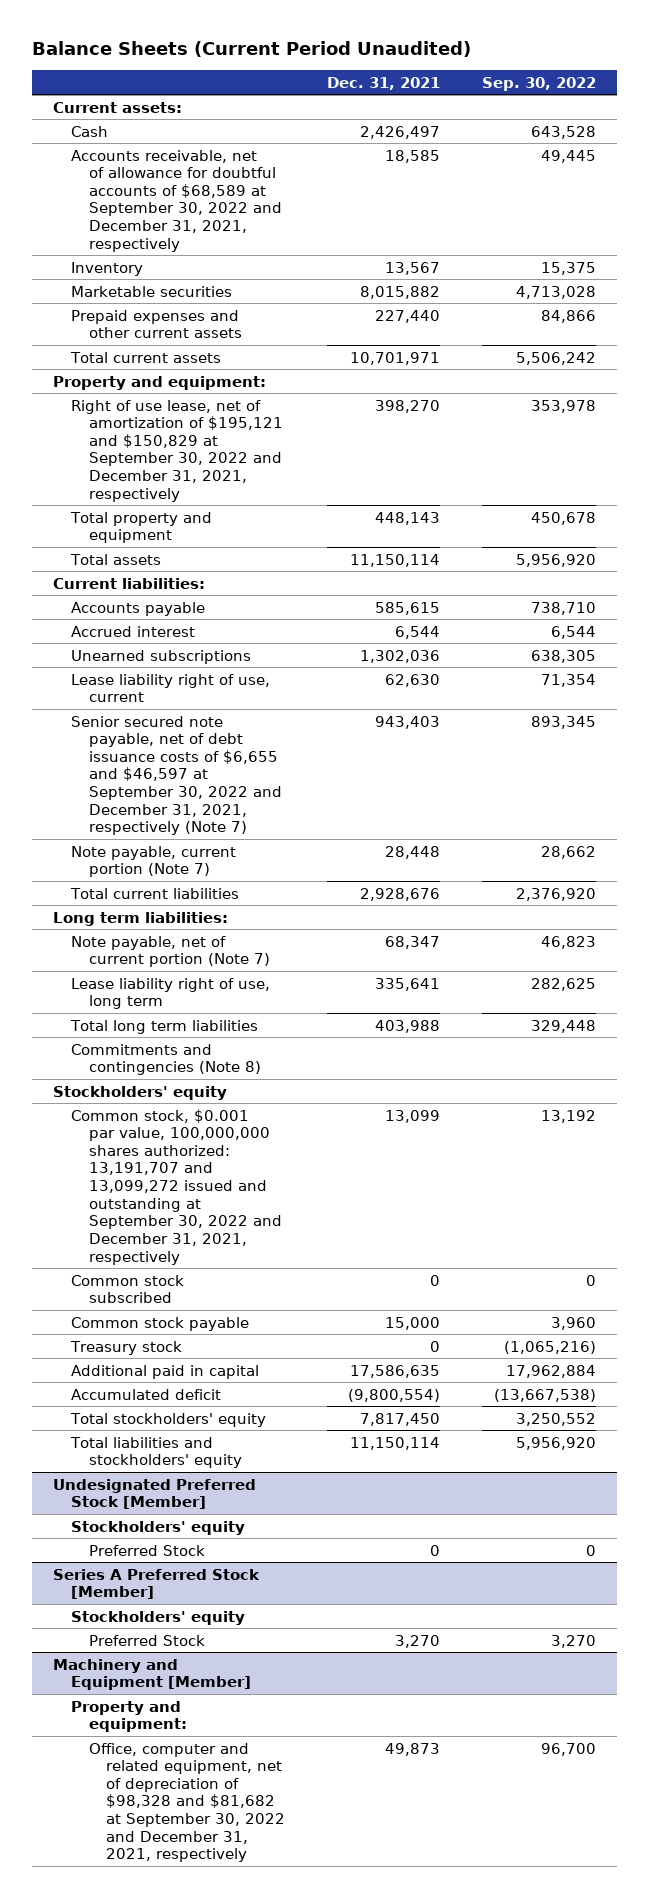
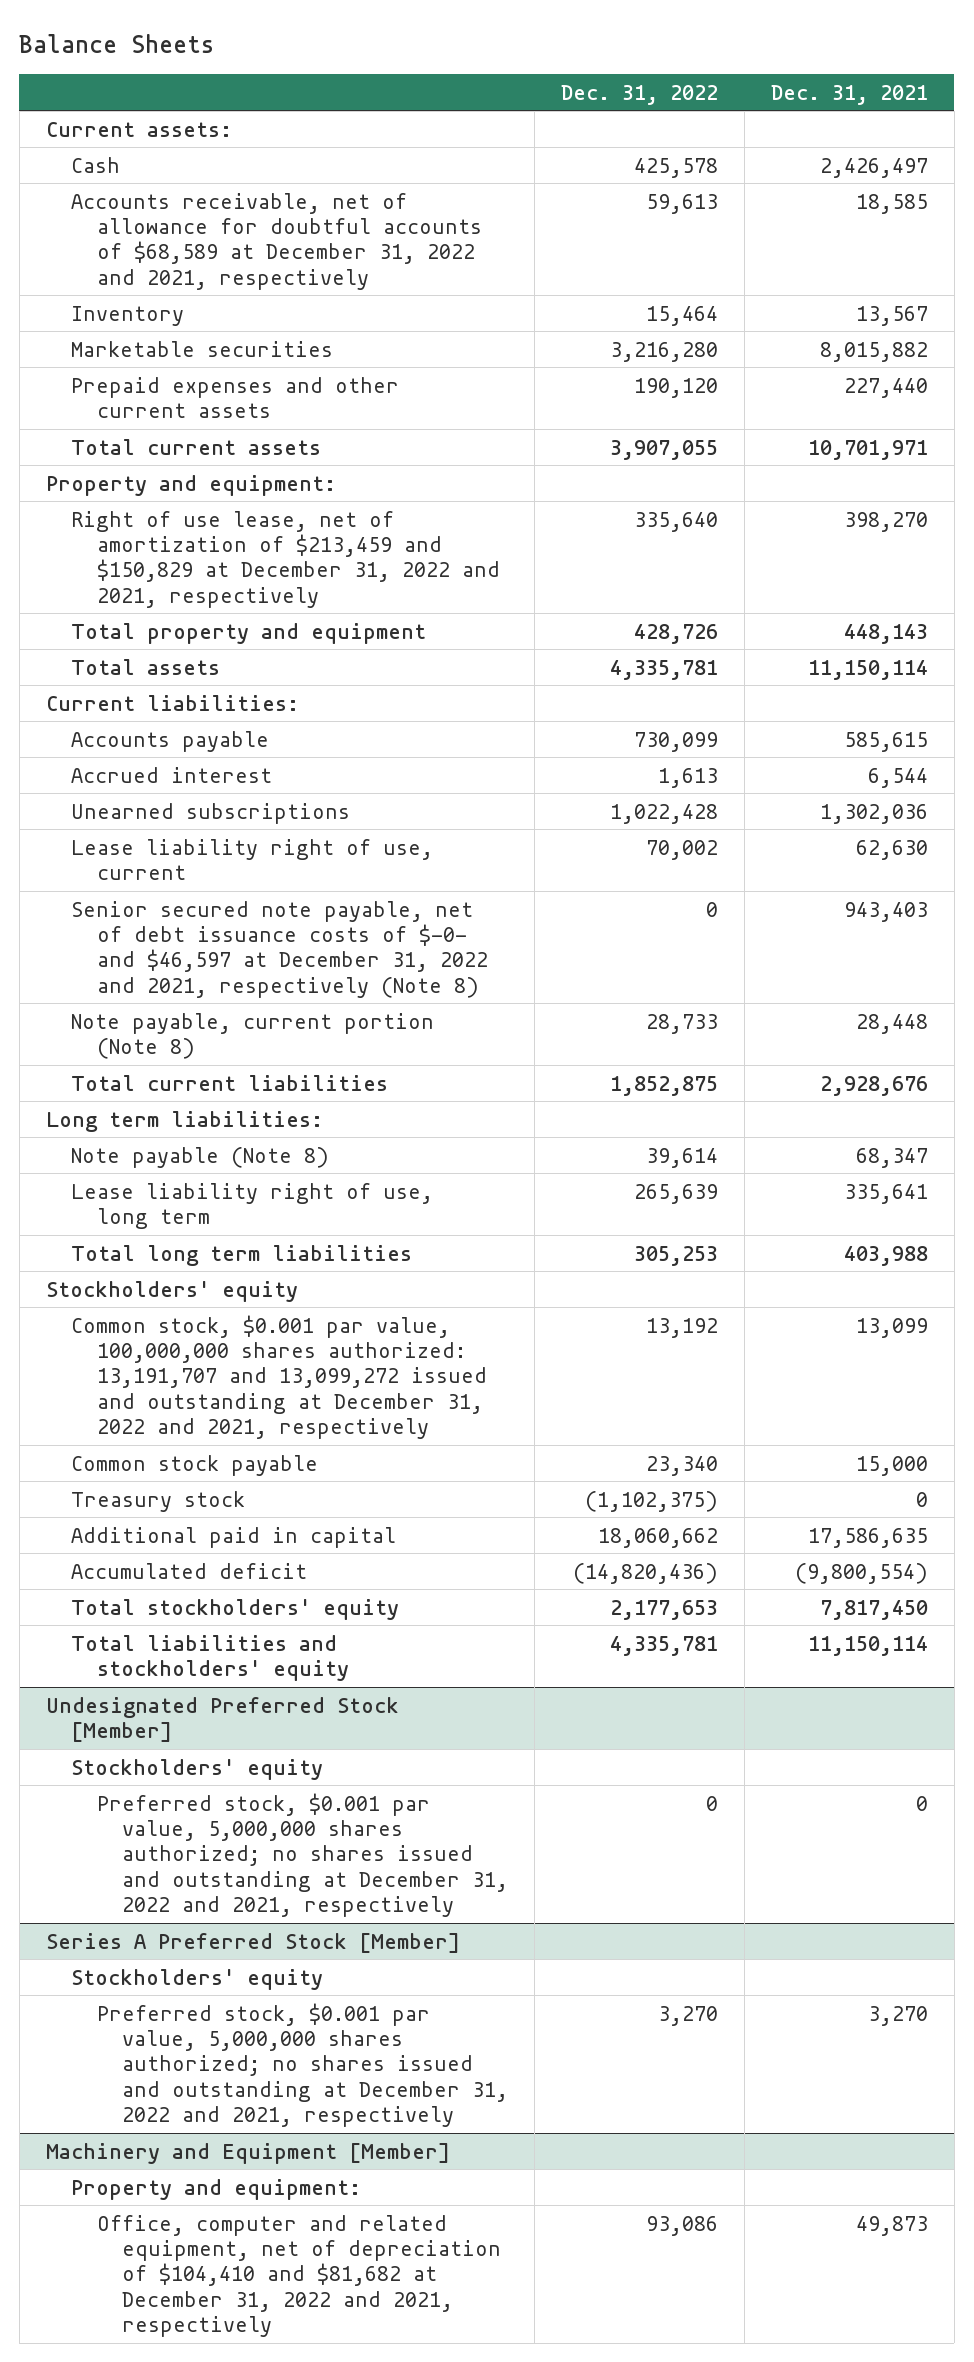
- Balance Sheets (Current Period Unaudited)
+ Balance Sheets
- | Dec. 31, 2021 | Sep. 30, 2022
+ | Dec. 31, 2022 | Dec. 31, 2021
- Accounts receivable, net of allowance for doubtful accounts of $68,589 at September 30, 2022 and December 31, 2021, respectively | 18,585 | 49,445
+ Accounts receivable, net of allowance for doubtful accounts of $68,589 at December 31, 2022 and 2021, respectively | 59,613 | 18,585
- Right of use lease, net of amortization of $195,121 and $150,829 at September 30, 2022 and December 31, 2021, respectively | 398,270 | 353,978
+ Right of use lease, net of amortization of $213,459 and $150,829 at December 31, 2022 and 2021, respectively | 335,640 | 398,270
- Senior secured note payable, net of debt issuance costs of $6,655 and $46,597 at September 30, 2022 and December 31, 2021, respectively (Note 7) | 943,403 | 893,345
- Note payable, current portion (Note 7) | 28,448 | 28,662
+ Senior secured note payable, net of debt issuance costs of $-0- and $46,597 at December 31, 2022 and 2021, respectively (Note 8) | 0 | 943,403
+ Note payable, current portion (Note 8) | 28,733 | 28,448
- Note payable, net of current portion (Note 7) | 68,347 | 46,823
+ Note payable (Note 8) | 39,614 | 68,347
- Commitments and contingencies (Note 8)
- Common stock, $0.001 par value, 100,000,000 shares authorized: 13,191,707 and 13,099,272 issued and outstanding at September 30, 2022 and December 31, 2021, respectively | 13,099 | 13,192
- Common stock subscribed | 0 | 0
+ Common stock, $0.001 par value, 100,000,000 shares authorized: 13,191,707 and 13,099,272 issued and outstanding at December 31, 2022 and 2021, respectively | 13,192 | 13,099
@ Undesignated Preferred Stock [Member]
- Preferred Stock | 0 | 0
+ Preferred stock, $0.001 par value, 5,000,000 shares authorized; no shares issued and outstanding at December 31, 2022 and 2021, respectively | 0 | 0
@ Series A Preferred Stock [Member]
- Preferred Stock | 3,270 | 3,270
+ Preferred stock, $0.001 par value, 5,000,000 shares authorized; no shares issued and outstanding at December 31, 2022 and 2021, respectively | 3,270 | 3,270
@ Machinery and Equipment [Member]
- Office, computer and related equipment, net of depreciation of $98,328 and $81,682 at September 30, 2022 and December 31, 2021, respectively | 49,873 | 96,700
+ Office, computer and related equipment, net of depreciation of $104,410 and $81,682 at December 31, 2022 and 2021, respectively | 93,086 | 49,873

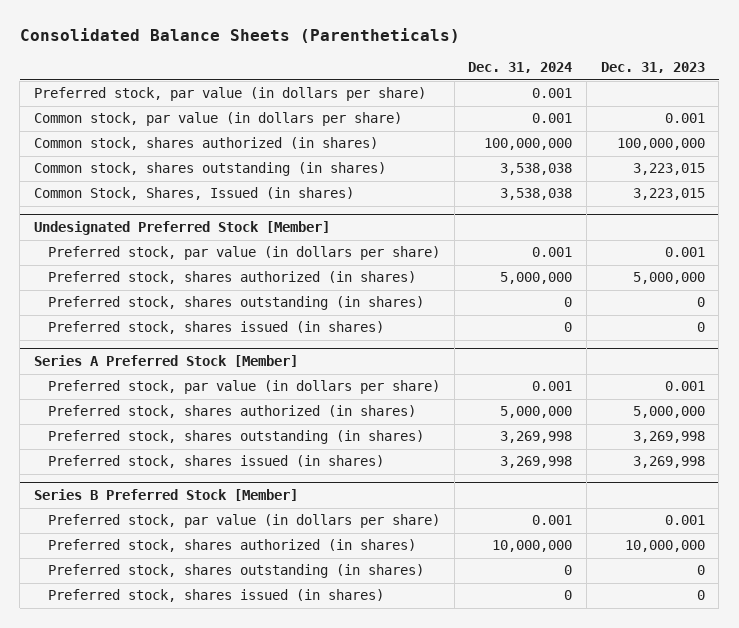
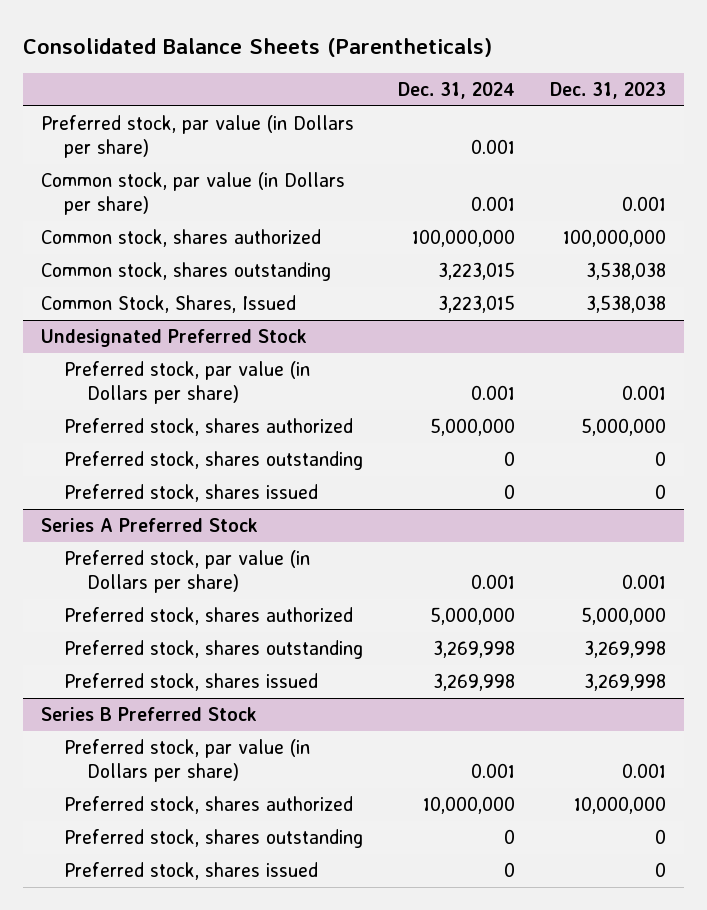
- Preferred stock, par value (in dollars per share) | 0.001 |
- Common stock, par value (in dollars per share) | 0.001 | 0.001
- Common stock, shares authorized (in shares) | 100,000,000 | 100,000,000
- Common stock, shares outstanding (in shares) | 3,538,038 | 3,223,015
- Common Stock, Shares, Issued (in shares) | 3,538,038 | 3,223,015
- Undesignated Preferred Stock [Member]
- Preferred stock, par value (in dollars per share) | 0.001 | 0.001
- Preferred stock, shares authorized (in shares) | 5,000,000 | 5,000,000
- Preferred stock, shares outstanding (in shares) | 0 | 0
- Preferred stock, shares issued (in shares) | 0 | 0
- Series A Preferred Stock [Member]
- Preferred stock, par value (in dollars per share) | 0.001 | 0.001
- Preferred stock, shares authorized (in shares) | 5,000,000 | 5,000,000
- Preferred stock, shares outstanding (in shares) | 3,269,998 | 3,269,998
- Preferred stock, shares issued (in shares) | 3,269,998 | 3,269,998
- Series B Preferred Stock [Member]
- Preferred stock, par value (in dollars per share) | 0.001 | 0.001
- Preferred stock, shares authorized (in shares) | 10,000,000 | 10,000,000
- Preferred stock, shares outstanding (in shares) | 0 | 0
- Preferred stock, shares issued (in shares) | 0 | 0
+ Preferred stock, par value (in Dollars per share) | 0.001 |
+ Common stock, par value (in Dollars per share) | 0.001 | 0.001
+ Common stock, shares authorized | 100,000,000 | 100,000,000
+ Common stock, shares outstanding | 3,223,015 | 3,538,038
+ Common Stock, Shares, Issued | 3,223,015 | 3,538,038
+ Undesignated Preferred Stock
+ Preferred stock, par value (in Dollars per share) | 0.001 | 0.001
+ Preferred stock, shares authorized | 5,000,000 | 5,000,000
+ Preferred stock, shares outstanding | 0 | 0
+ Preferred stock, shares issued | 0 | 0
+ Series A Preferred Stock
+ Preferred stock, par value (in Dollars per share) | 0.001 | 0.001
+ Preferred stock, shares authorized | 5,000,000 | 5,000,000
+ Preferred stock, shares outstanding | 3,269,998 | 3,269,998
+ Preferred stock, shares issued | 3,269,998 | 3,269,998
+ Series B Preferred Stock
+ Preferred stock, par value (in Dollars per share) | 0.001 | 0.001
+ Preferred stock, shares authorized | 10,000,000 | 10,000,000
+ Preferred stock, shares outstanding | 0 | 0
+ Preferred stock, shares issued | 0 | 0

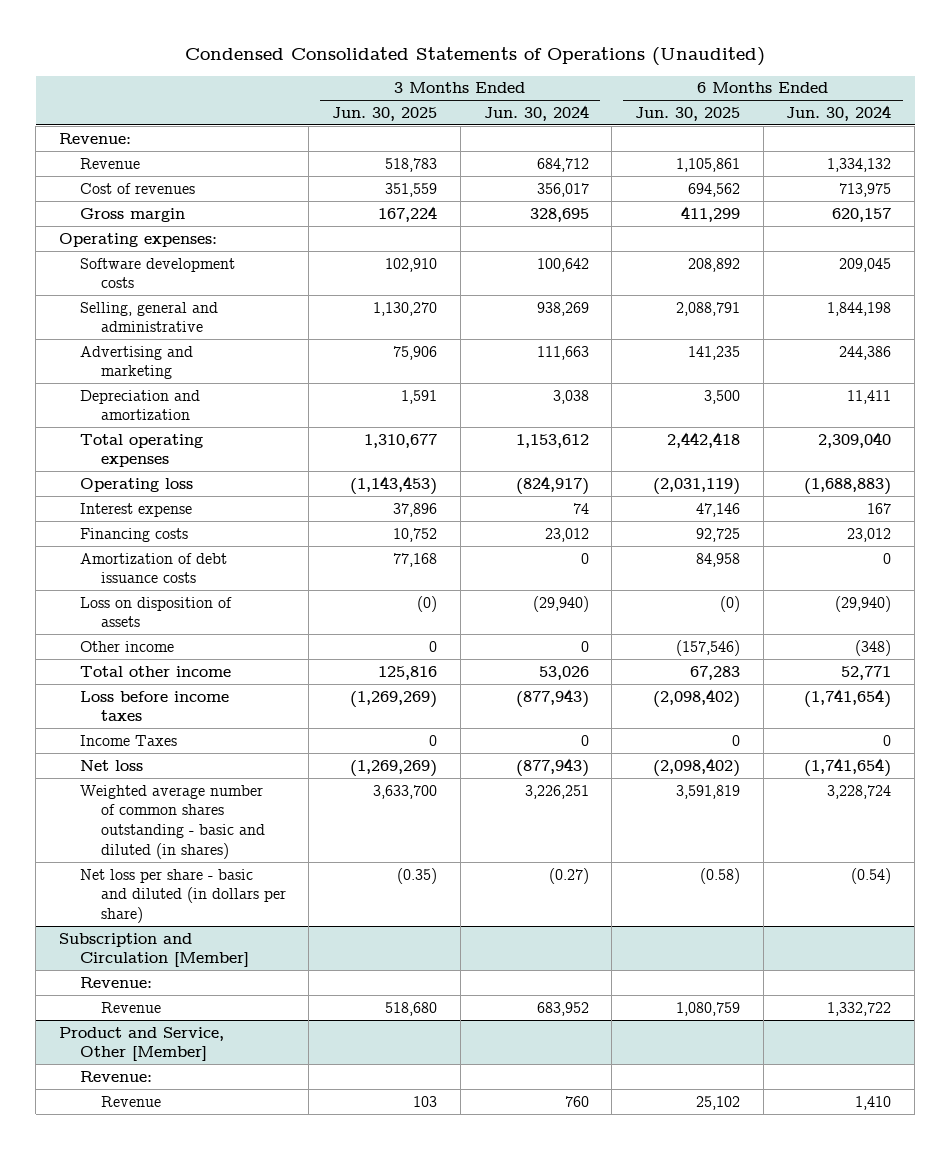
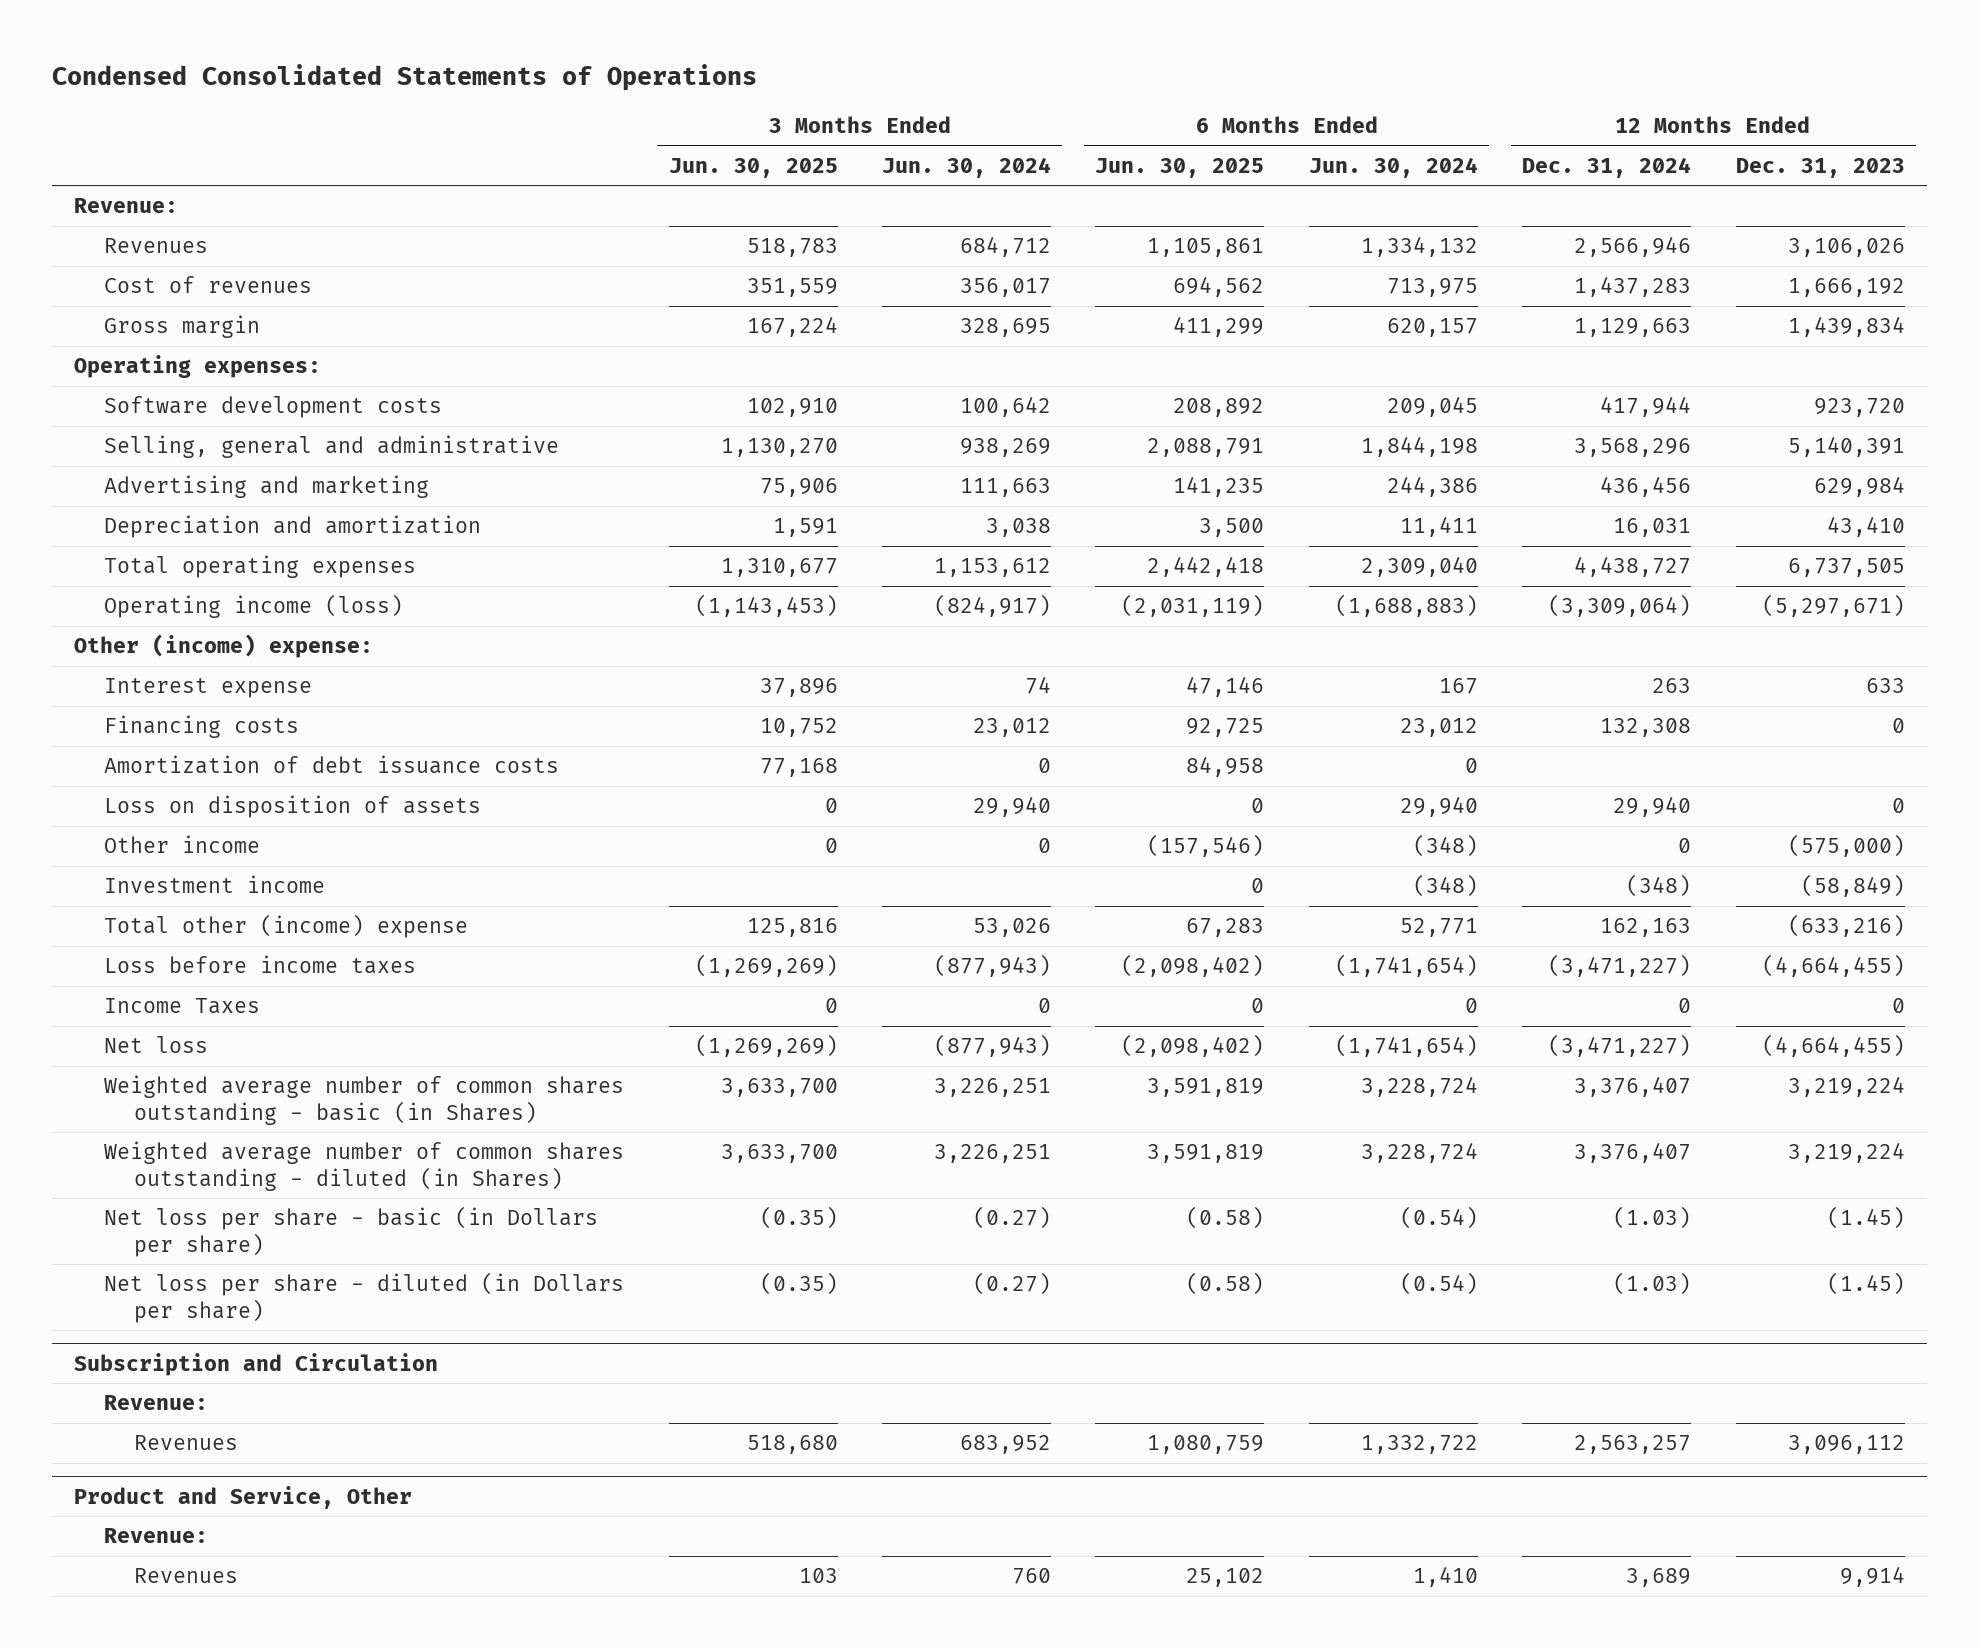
- Condensed Consolidated Statements of Operations (Unaudited)
+ Condensed Consolidated Statements of Operations
- | 3 Months Ended Jun. 30, 2025 | 3 Months Ended Jun. 30, 2024 | 6 Months Ended Jun. 30, 2025 | 6 Months Ended Jun. 30, 2024
+ | 3 Months Ended Jun. 30, 2025 | 3 Months Ended Jun. 30, 2024 | 6 Months Ended Jun. 30, 2025 | 6 Months Ended Jun. 30, 2024 | 12 Months Ended Dec. 31, 2024 | 12 Months Ended Dec. 31, 2023
- Revenue | 518,783 | 684,712 | 1,105,861 | 1,334,132
+ Revenues | 518,783 | 684,712 | 1,105,861 | 1,334,132 | 2,566,946 | 3,106,026
- Operating loss | (1,143,453) | (824,917) | (2,031,119) | (1,688,883)
+ Operating income (loss) | (1,143,453) | (824,917) | (2,031,119) | (1,688,883) | (3,309,064) | (5,297,671)
+ Other (income) expense:
- Loss on disposition of assets | (0) | (29,940) | (0) | (29,940)
+ Loss on disposition of assets | 0 | 29,940 | 0 | 29,940 | 29,940 | 0
- Total other income | 125,816 | 53,026 | 67,283 | 52,771
+ Investment income | | | 0 | (348) | (348) | (58,849)
+ Total other (income) expense | 125,816 | 53,026 | 67,283 | 52,771 | 162,163 | (633,216)
- Weighted average number of common shares outstanding - basic and diluted (in shares) | 3,633,700 | 3,226,251 | 3,591,819 | 3,228,724
- Net loss per share - basic and diluted (in dollars per share) | (0.35) | (0.27) | (0.58) | (0.54)
- Subscription and Circulation [Member]
+ Weighted average number of common shares outstanding - basic (in Shares) | 3,633,700 | 3,226,251 | 3,591,819 | 3,228,724 | 3,376,407 | 3,219,224
+ Weighted average number of common shares outstanding - diluted (in Shares) | 3,633,700 | 3,226,251 | 3,591,819 | 3,228,724 | 3,376,407 | 3,219,224
+ Net loss per share - basic (in Dollars per share) | (0.35) | (0.27) | (0.58) | (0.54) | (1.03) | (1.45)
+ Net loss per share - diluted (in Dollars per share) | (0.35) | (0.27) | (0.58) | (0.54) | (1.03) | (1.45)
+ Subscription and Circulation
- Revenue | 518,680 | 683,952 | 1,080,759 | 1,332,722
- Product and Service, Other [Member]
+ Revenues | 518,680 | 683,952 | 1,080,759 | 1,332,722 | 2,563,257 | 3,096,112
+ Product and Service, Other
- Revenue | 103 | 760 | 25,102 | 1,410
+ Revenues | 103 | 760 | 25,102 | 1,410 | 3,689 | 9,914

